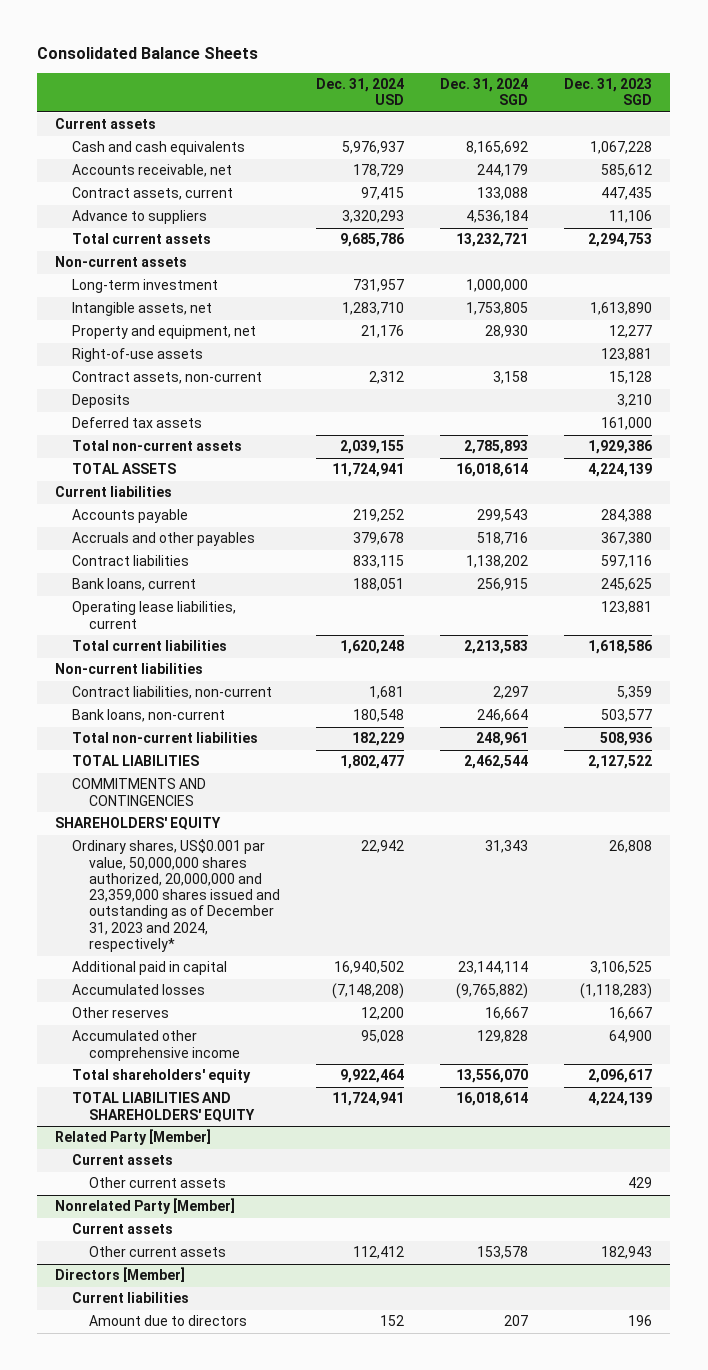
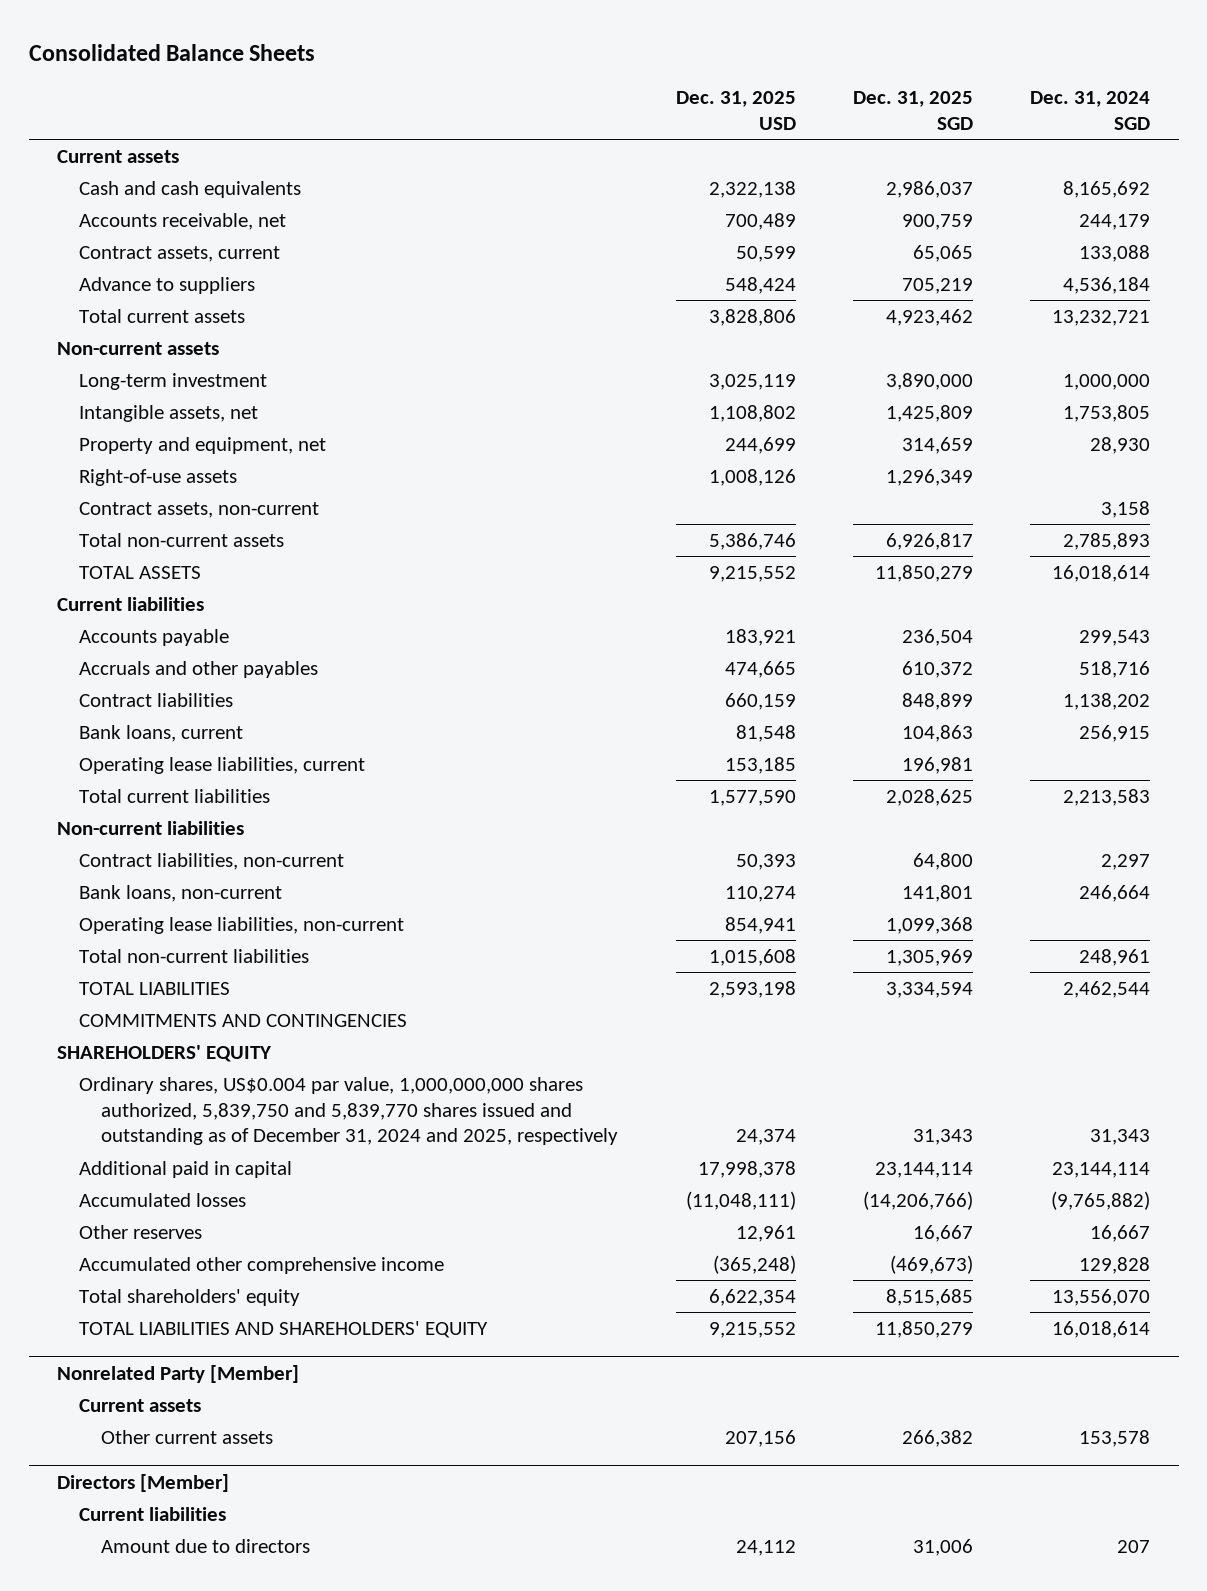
- | Dec. 31, 2024 USD | Dec. 31, 2024 SGD | Dec. 31, 2023 SGD
+ | Dec. 31, 2025 USD | Dec. 31, 2025 SGD | Dec. 31, 2024 SGD
- Deposits | | | 3,210
- Deferred tax assets | | | 161,000
+ Operating lease liabilities, non-current | 854,941 | 1,099,368 |
- Ordinary shares, US$0.001 par value, 50,000,000 shares authorized, 20,000,000 and 23,359,000 shares issued and outstanding as of December 31, 2023 and 2024, respectively* | 22,942 | 31,343 | 26,808
+ Ordinary shares, US$0.004 par value, 1,000,000,000 shares authorized, 5,839,750 and 5,839,770 shares issued and outstanding as of December 31, 2024 and 2025, respectively | 24,374 | 31,343 | 31,343
- Related Party [Member]
- Current assets
- Other current assets | | | 429

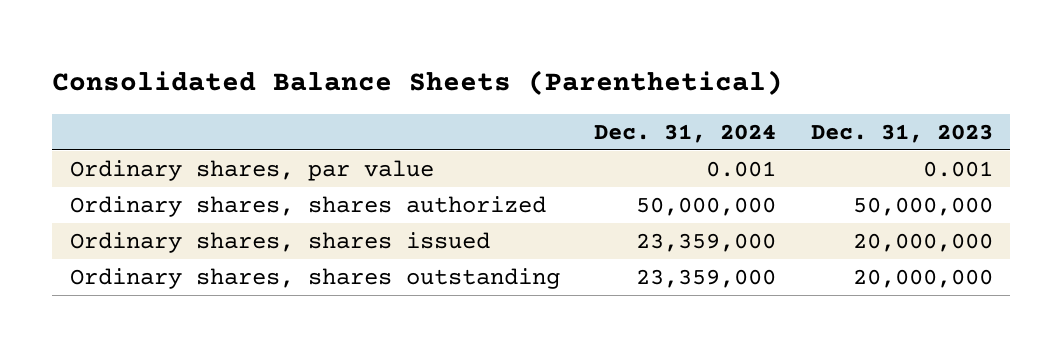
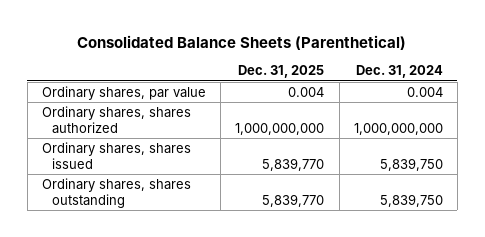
- | Dec. 31, 2024 | Dec. 31, 2023
+ | Dec. 31, 2025 | Dec. 31, 2024
- Ordinary shares, par value | 0.001 | 0.001
- Ordinary shares, shares authorized | 50,000,000 | 50,000,000
- Ordinary shares, shares issued | 23,359,000 | 20,000,000
- Ordinary shares, shares outstanding | 23,359,000 | 20,000,000
+ Ordinary shares, par value | 0.004 | 0.004
+ Ordinary shares, shares authorized | 1,000,000,000 | 1,000,000,000
+ Ordinary shares, shares issued | 5,839,770 | 5,839,750
+ Ordinary shares, shares outstanding | 5,839,770 | 5,839,750

